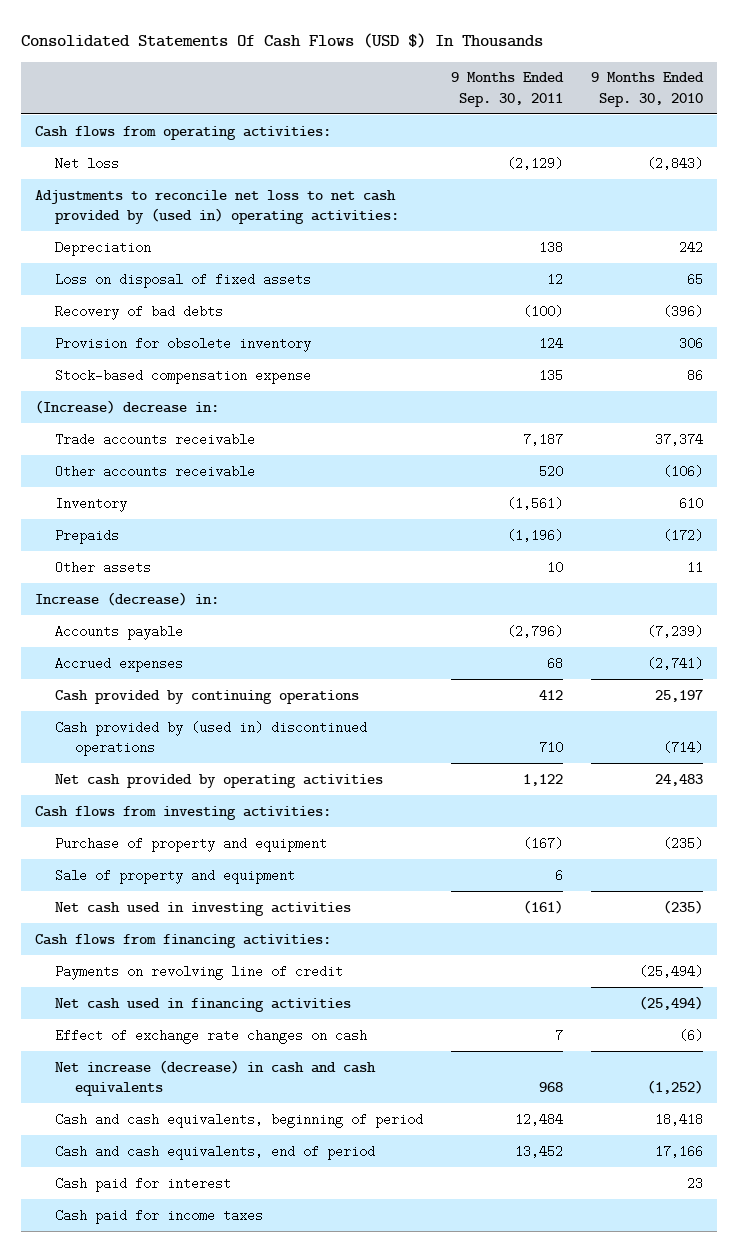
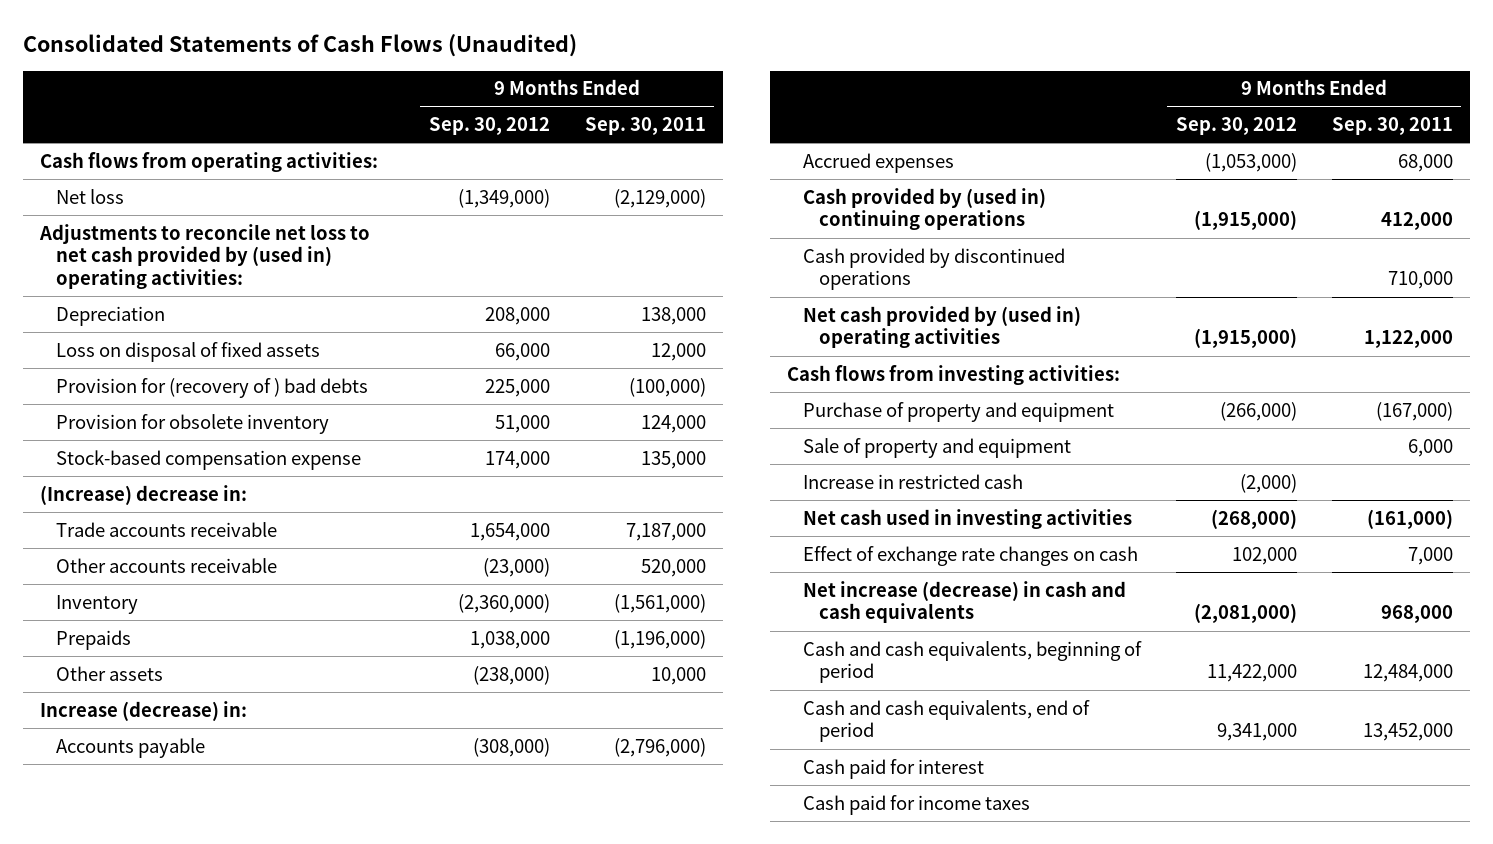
- Consolidated Statements Of Cash Flows (USD $) In Thousands
+ Consolidated Statements of Cash Flows (Unaudited)
- | 9 Months Ended Sep. 30, 2011 | 9 Months Ended Sep. 30, 2010
+ | 9 Months Ended Sep. 30, 2012 | 9 Months Ended Sep. 30, 2011
- Net loss | (2,129) | (2,843)
+ Net loss | (1,349,000) | (2,129,000)
- Depreciation | 138 | 242
- Loss on disposal of fixed assets | 12 | 65
- Recovery of bad debts | (100) | (396)
- Provision for obsolete inventory | 124 | 306
- Stock-based compensation expense | 135 | 86
+ Depreciation | 208,000 | 138,000
+ Loss on disposal of fixed assets | 66,000 | 12,000
+ Provision for (recovery of ) bad debts | 225,000 | (100,000)
+ Provision for obsolete inventory | 51,000 | 124,000
+ Stock-based compensation expense | 174,000 | 135,000
- Trade accounts receivable | 7,187 | 37,374
- Other accounts receivable | 520 | (106)
- Inventory | (1,561) | 610
- Prepaids | (1,196) | (172)
- Other assets | 10 | 11
+ Trade accounts receivable | 1,654,000 | 7,187,000
+ Other accounts receivable | (23,000) | 520,000
+ Inventory | (2,360,000) | (1,561,000)
+ Prepaids | 1,038,000 | (1,196,000)
+ Other assets | (238,000) | 10,000
- Accounts payable | (2,796) | (7,239)
- Accrued expenses | 68 | (2,741)
- Cash provided by continuing operations | 412 | 25,197
- Cash provided by (used in) discontinued operations | 710 | (714)
- Net cash provided by operating activities | 1,122 | 24,483
+ Accounts payable | (308,000) | (2,796,000)
+ Accrued expenses | (1,053,000) | 68,000
+ Cash provided by (used in) continuing operations | (1,915,000) | 412,000
+ Cash provided by discontinued operations | | 710,000
+ Net cash provided by (used in) operating activities | (1,915,000) | 1,122,000
- Purchase of property and equipment | (167) | (235)
- Sale of property and equipment | 6 |
- Net cash used in investing activities | (161) | (235)
- Cash flows from financing activities:
- Payments on revolving line of credit | | (25,494)
- Net cash used in financing activities | | (25,494)
- Effect of exchange rate changes on cash | 7 | (6)
- Net increase (decrease) in cash and cash equivalents | 968 | (1,252)
- Cash and cash equivalents, beginning of period | 12,484 | 18,418
- Cash and cash equivalents, end of period | 13,452 | 17,166
+ Purchase of property and equipment | (266,000) | (167,000)
+ Sale of property and equipment | | 6,000
+ Increase in restricted cash | (2,000) |
+ Net cash used in investing activities | (268,000) | (161,000)
+ Effect of exchange rate changes on cash | 102,000 | 7,000
+ Net increase (decrease) in cash and cash equivalents | (2,081,000) | 968,000
+ Cash and cash equivalents, beginning of period | 11,422,000 | 12,484,000
+ Cash and cash equivalents, end of period | 9,341,000 | 13,452,000

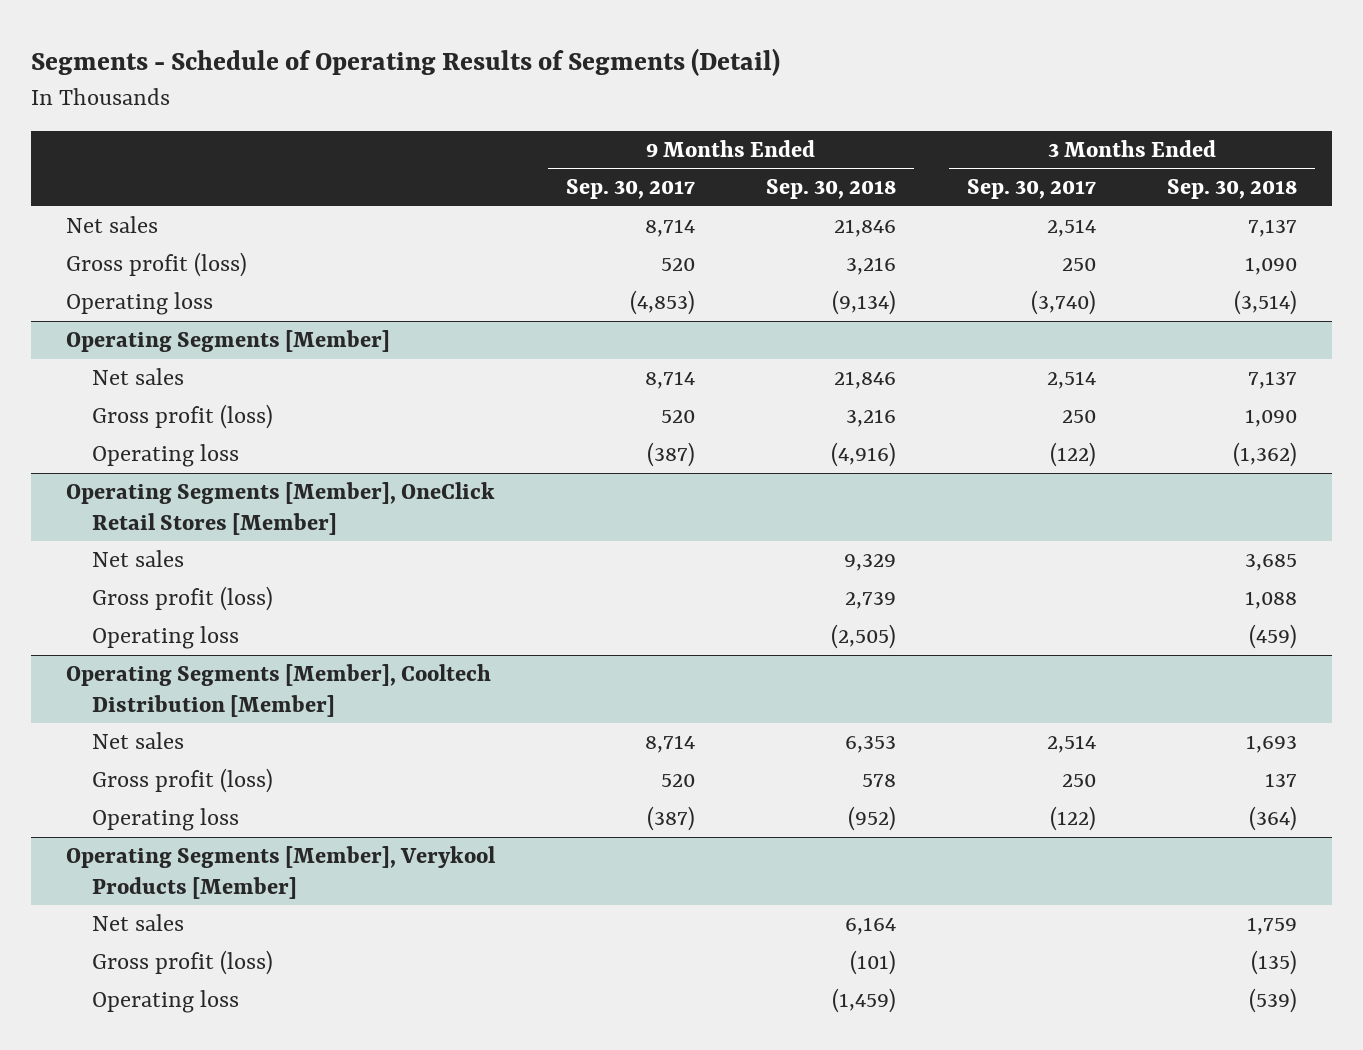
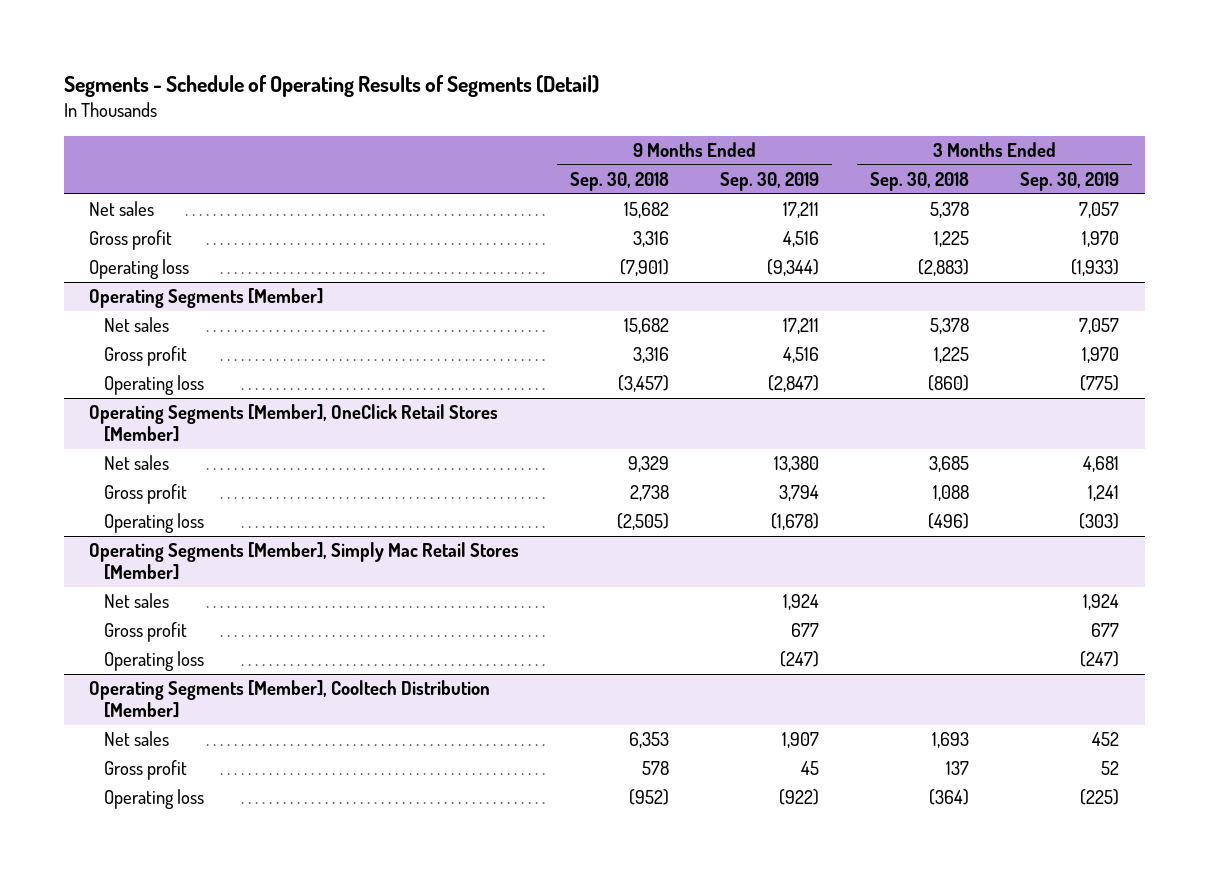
- | 9 Months Ended Sep. 30, 2017 | 9 Months Ended Sep. 30, 2018 | 3 Months Ended Sep. 30, 2017 | 3 Months Ended Sep. 30, 2018
+ | 9 Months Ended Sep. 30, 2018 | 9 Months Ended Sep. 30, 2019 | 3 Months Ended Sep. 30, 2018 | 3 Months Ended Sep. 30, 2019
- Net sales | 8,714 | 21,846 | 2,514 | 7,137
- Gross profit (loss) | 520 | 3,216 | 250 | 1,090
- Operating loss | (4,853) | (9,134) | (3,740) | (3,514)
+ Net sales | 15,682 | 17,211 | 5,378 | 7,057
+ Gross profit | 3,316 | 4,516 | 1,225 | 1,970
+ Operating loss | (7,901) | (9,344) | (2,883) | (1,933)
@ Operating Segments [Member]
- Net sales | 8,714 | 21,846 | 2,514 | 7,137
- Gross profit (loss) | 520 | 3,216 | 250 | 1,090
- Operating loss | (387) | (4,916) | (122) | (1,362)
+ Net sales | 15,682 | 17,211 | 5,378 | 7,057
+ Gross profit | 3,316 | 4,516 | 1,225 | 1,970
+ Operating loss | (3,457) | (2,847) | (860) | (775)
@ Operating Segments [Member], OneClick Retail Stores [Member]
- Gross profit (loss) | | 2,739 | | 1,088
- Operating loss | | (2,505) | | (459)
+ Gross profit | 2,738 | 3,794 | 1,088 | 1,241
+ Operating loss | (2,505) | (1,678) | (496) | (303)
+ Operating Segments [Member], Simply Mac Retail Stores [Member]
+ Net sales | | 1,924 | | 1,924
+ Gross profit | | 677 | | 677
+ Operating loss | | (247) | | (247)
@ Operating Segments [Member], Cooltech Distribution [Member]
- Gross profit (loss) | 520 | 578 | 250 | 137
+ Gross profit | 578 | 45 | 137 | 52
- Operating Segments [Member], Verykool Products [Member]
- Net sales | | 6,164 | | 1,759
- Gross profit (loss) | | (101) | | (135)
- Operating loss | | (1,459) | | (539)

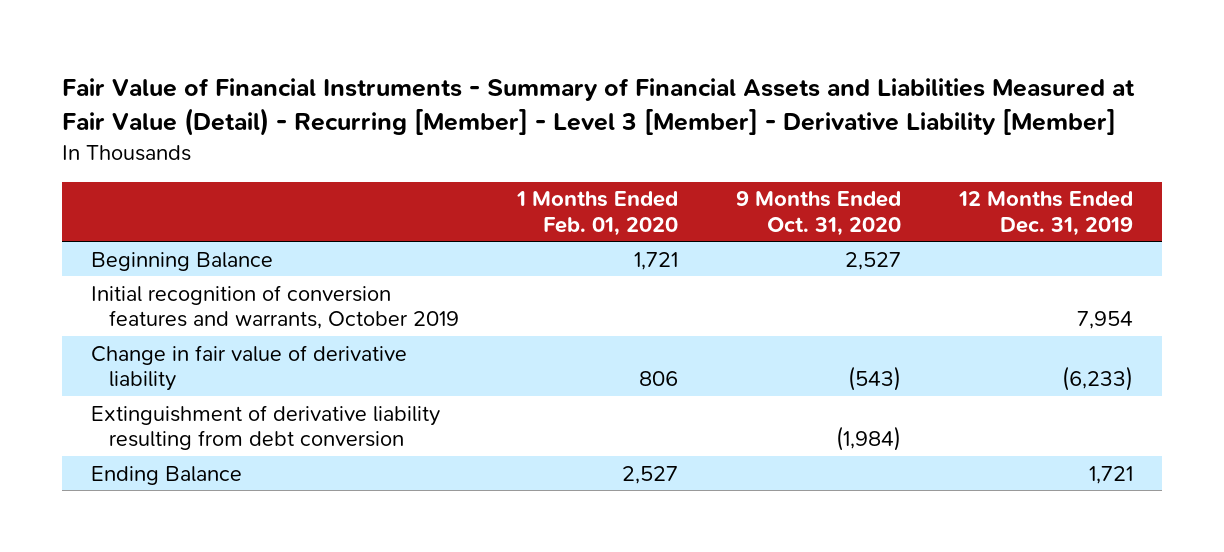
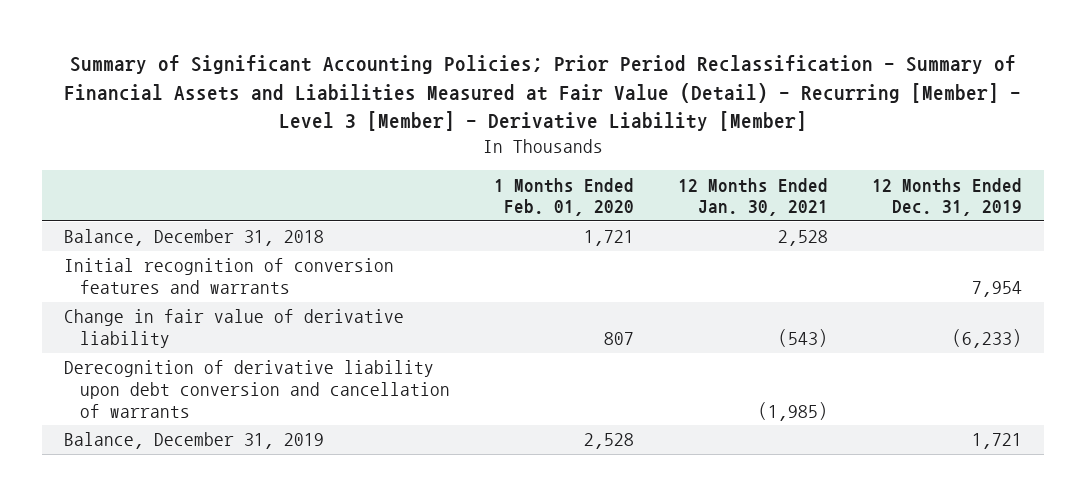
- Fair Value of Financial Instruments - Summary of Financial Assets and Liabilities Measured at Fair Value (Detail) - Recurring [Member] - Level 3 [Member] - Derivative Liability [Member]
+ Summary of Significant Accounting Policies; Prior Period Reclassification - Summary of Financial Assets and Liabilities Measured at Fair Value (Detail) - Recurring [Member] - Level 3 [Member] - Derivative Liability [Member]
- | 1 Months Ended Feb. 01, 2020 | 9 Months Ended Oct. 31, 2020 | 12 Months Ended Dec. 31, 2019
+ | 1 Months Ended Feb. 01, 2020 | 12 Months Ended Jan. 30, 2021 | 12 Months Ended Dec. 31, 2019
- Beginning Balance | 1,721 | 2,527 |
- Initial recognition of conversion features and warrants, October 2019 | | | 7,954
- Change in fair value of derivative liability | 806 | (543) | (6,233)
- Extinguishment of derivative liability resulting from debt conversion | | (1,984) |
- Ending Balance | 2,527 | | 1,721
+ Balance, December 31, 2018 | 1,721 | 2,528 |
+ Initial recognition of conversion features and warrants | | | 7,954
+ Change in fair value of derivative liability | 807 | (543) | (6,233)
+ Derecognition of derivative liability upon debt conversion and cancellation of warrants | | (1,985) |
+ Balance, December 31, 2019 | 2,528 | | 1,721

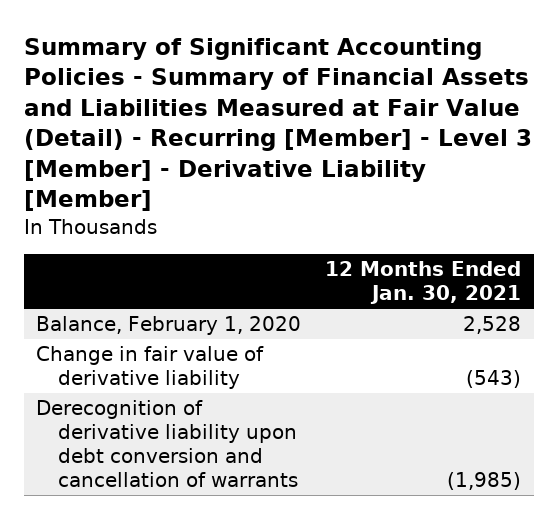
- Summary of Significant Accounting Policies; Prior Period Reclassification - Summary of Financial Assets and Liabilities Measured at Fair Value (Detail) - Recurring [Member] - Level 3 [Member] - Derivative Liability [Member]
+ Summary of Significant Accounting Policies - Summary of Financial Assets and Liabilities Measured at Fair Value (Detail) - Recurring [Member] - Level 3 [Member] - Derivative Liability [Member]
- | 1 Months Ended Feb. 01, 2020 | 12 Months Ended Jan. 30, 2021 | 12 Months Ended Dec. 31, 2019
+ | 12 Months Ended Jan. 30, 2021
- Balance, December 31, 2018 | 1,721 | 2,528 |
- Initial recognition of conversion features and warrants | | | 7,954
+ Balance, February 1, 2020 | 2,528
- Balance, December 31, 2019 | 2,528 | | 1,721

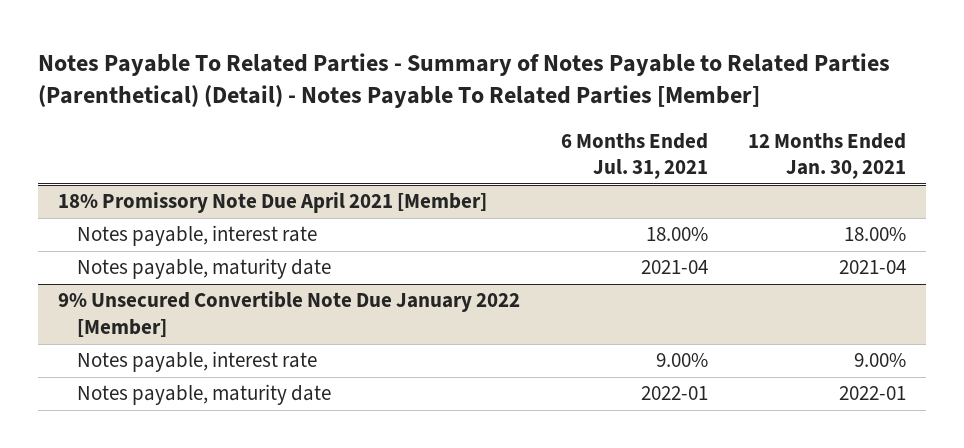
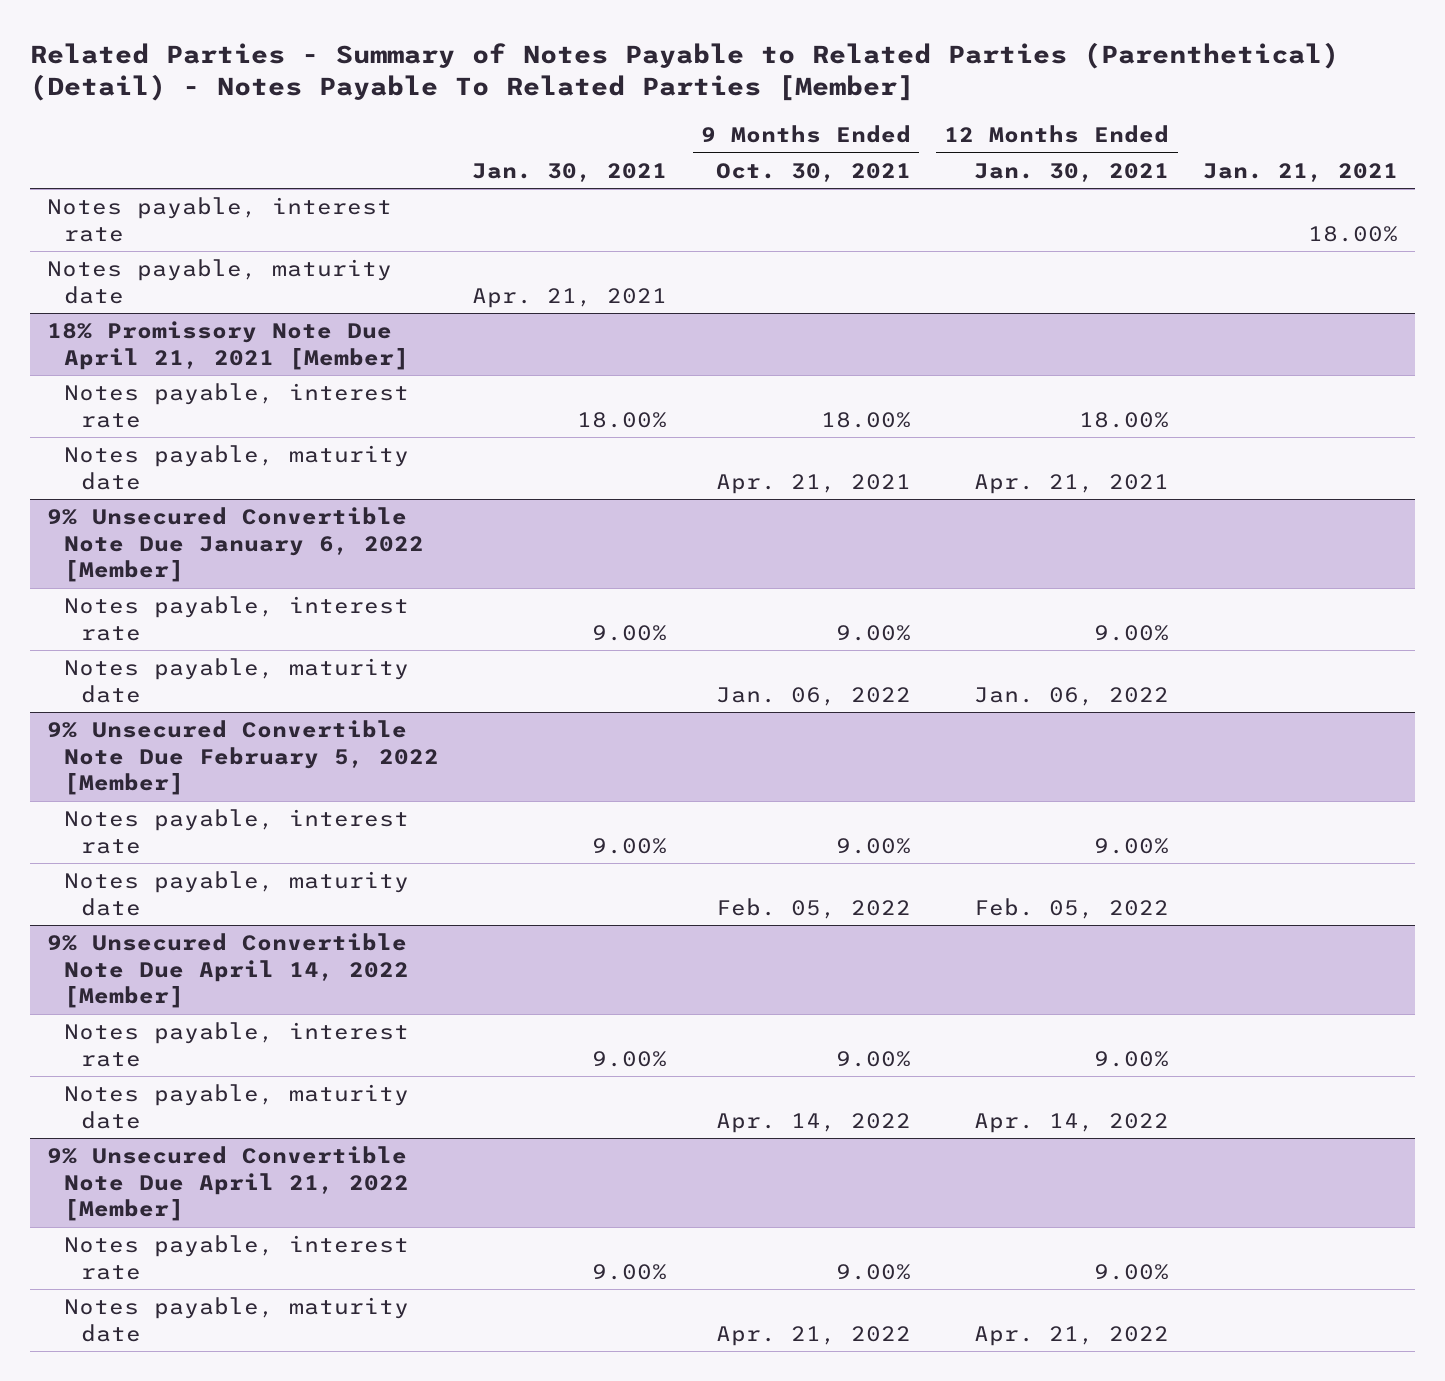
- Notes Payable To Related Parties - Summary of Notes Payable to Related Parties (Parenthetical) (Detail) - Notes Payable To Related Parties [Member]
+ Related Parties - Summary of Notes Payable to Related Parties (Parenthetical) (Detail) - Notes Payable To Related Parties [Member]
- | 6 Months Ended Jul. 31, 2021 | 12 Months Ended Jan. 30, 2021
+ | Jan. 30, 2021 | 9 Months Ended Oct. 30, 2021 | 12 Months Ended Jan. 30, 2021 | Jan. 21, 2021
- 18% Promissory Note Due April 2021 [Member]
+ Notes payable, interest rate | | | | 18.00%
+ Notes payable, maturity date | Apr. 21, 2021 | | |
+ 18% Promissory Note Due April 21, 2021 [Member]
- Notes payable, maturity date | 2021-04 | 2021-04
- 9% Unsecured Convertible Note Due January 2022 [Member]
+ Notes payable, maturity date | | Apr. 21, 2021 | Apr. 21, 2021 |
+ 9% Unsecured Convertible Note Due January 6, 2022 [Member]
- Notes payable, maturity date | 2022-01 | 2022-01
+ Notes payable, maturity date | | Jan. 06, 2022 | Jan. 06, 2022 |
+ 9% Unsecured Convertible Note Due February 5, 2022 [Member]
+ Notes payable, interest rate | 9.00% | 9.00% | 9.00% |
+ Notes payable, maturity date | | Feb. 05, 2022 | Feb. 05, 2022 |
+ 9% Unsecured Convertible Note Due April 14, 2022 [Member]
+ Notes payable, interest rate | 9.00% | 9.00% | 9.00% |
+ Notes payable, maturity date | | Apr. 14, 2022 | Apr. 14, 2022 |
+ 9% Unsecured Convertible Note Due April 21, 2022 [Member]
+ Notes payable, interest rate | 9.00% | 9.00% | 9.00% |
+ Notes payable, maturity date | | Apr. 21, 2022 | Apr. 21, 2022 |

